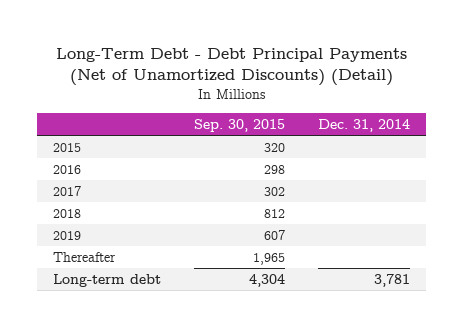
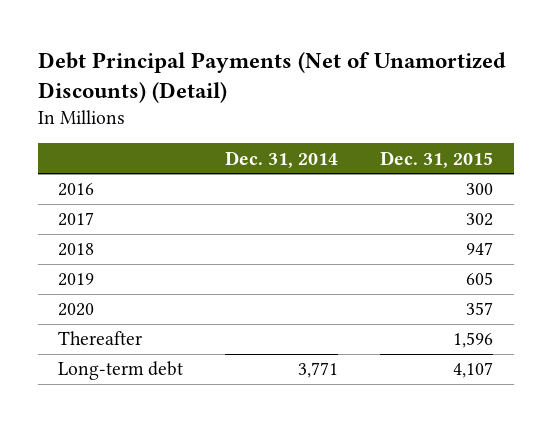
- Long-Term Debt - Debt Principal Payments (Net of Unamortized Discounts) (Detail)
+ Debt Principal Payments (Net of Unamortized Discounts) (Detail)
- | Sep. 30, 2015 | Dec. 31, 2014
+ | Dec. 31, 2014 | Dec. 31, 2015
- 2015 | 320 |
+ 2020 | | 357
- Long-term debt | 4,304 | 3,781
+ Long-term debt | 3,771 | 4,107

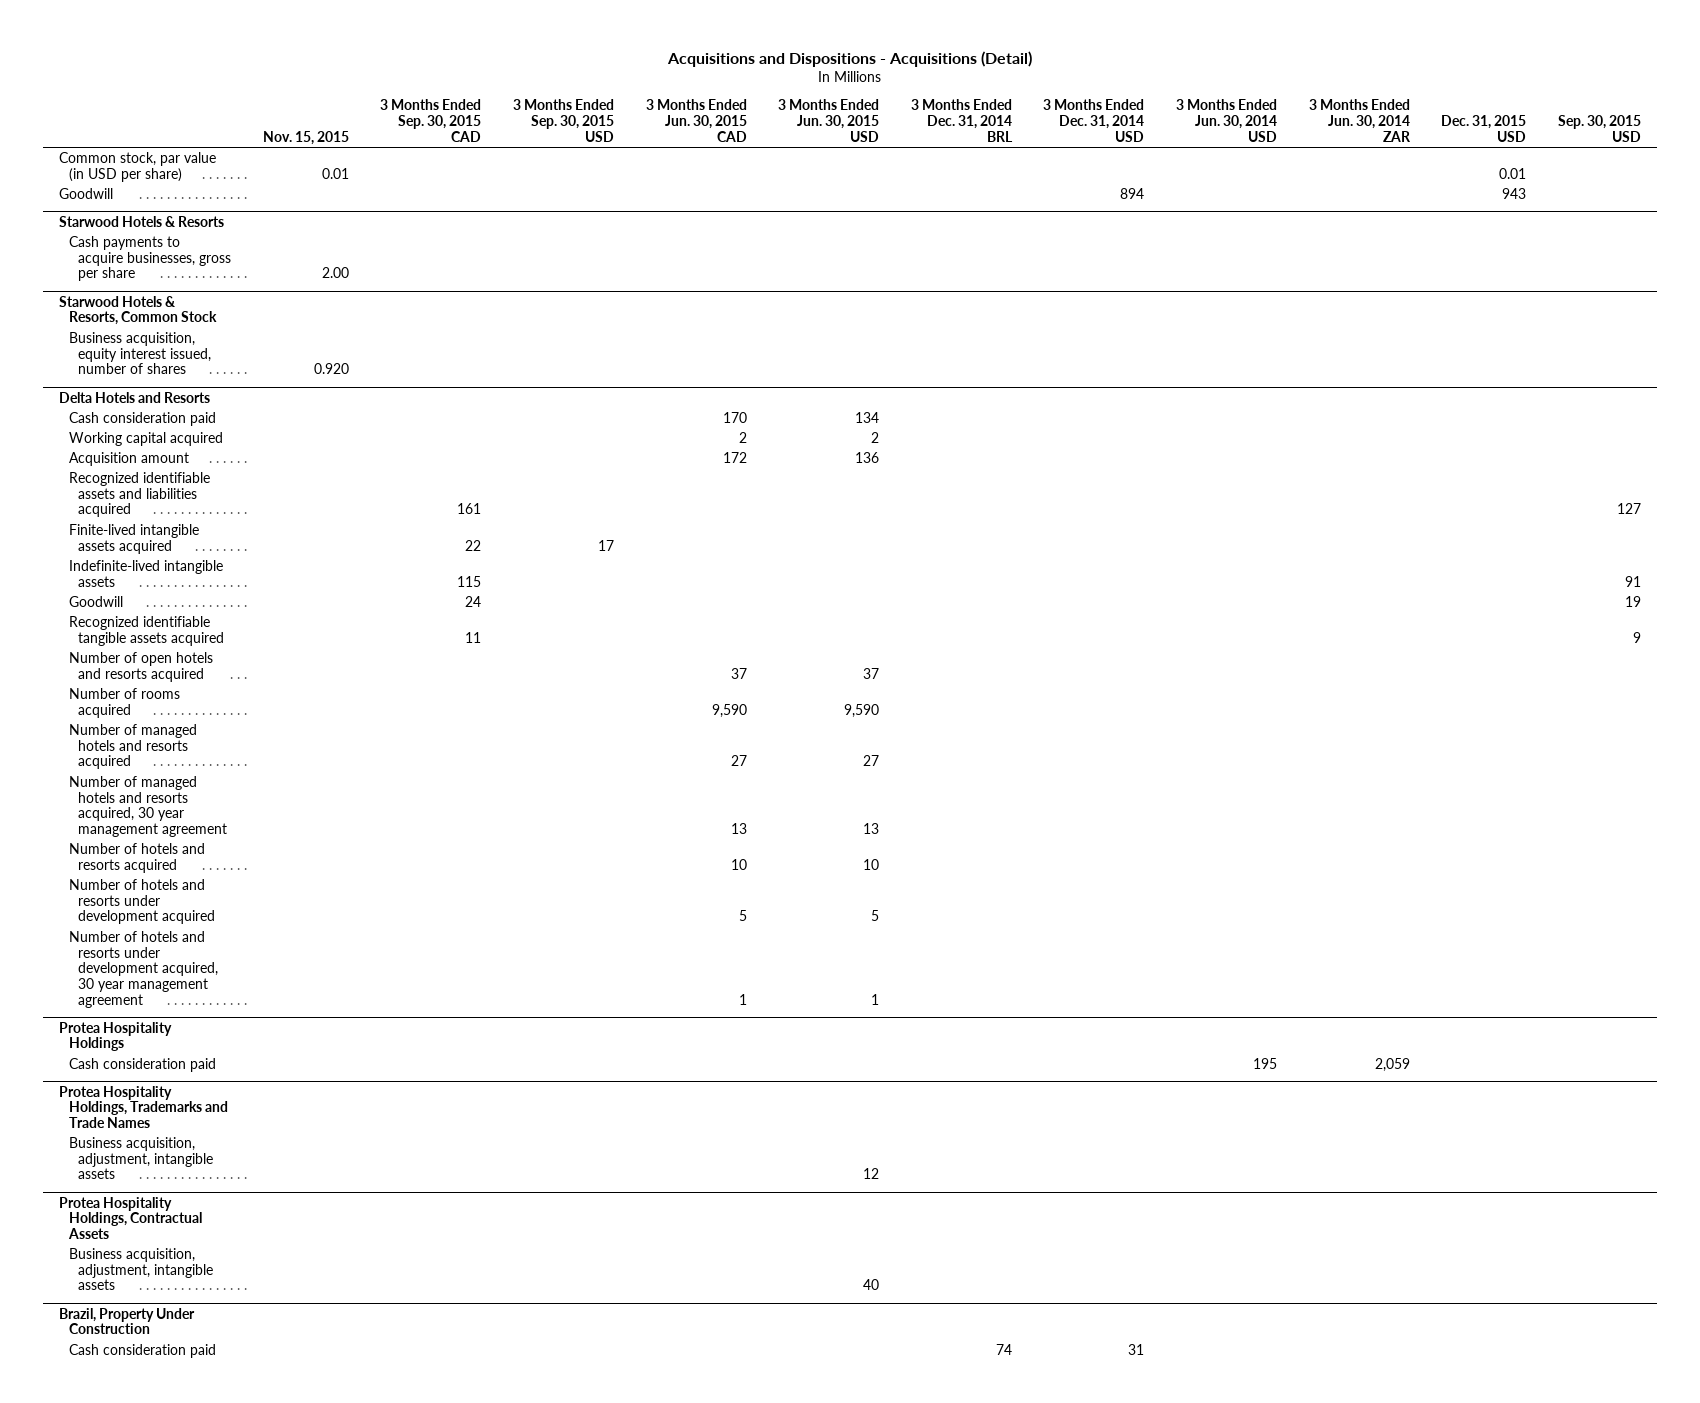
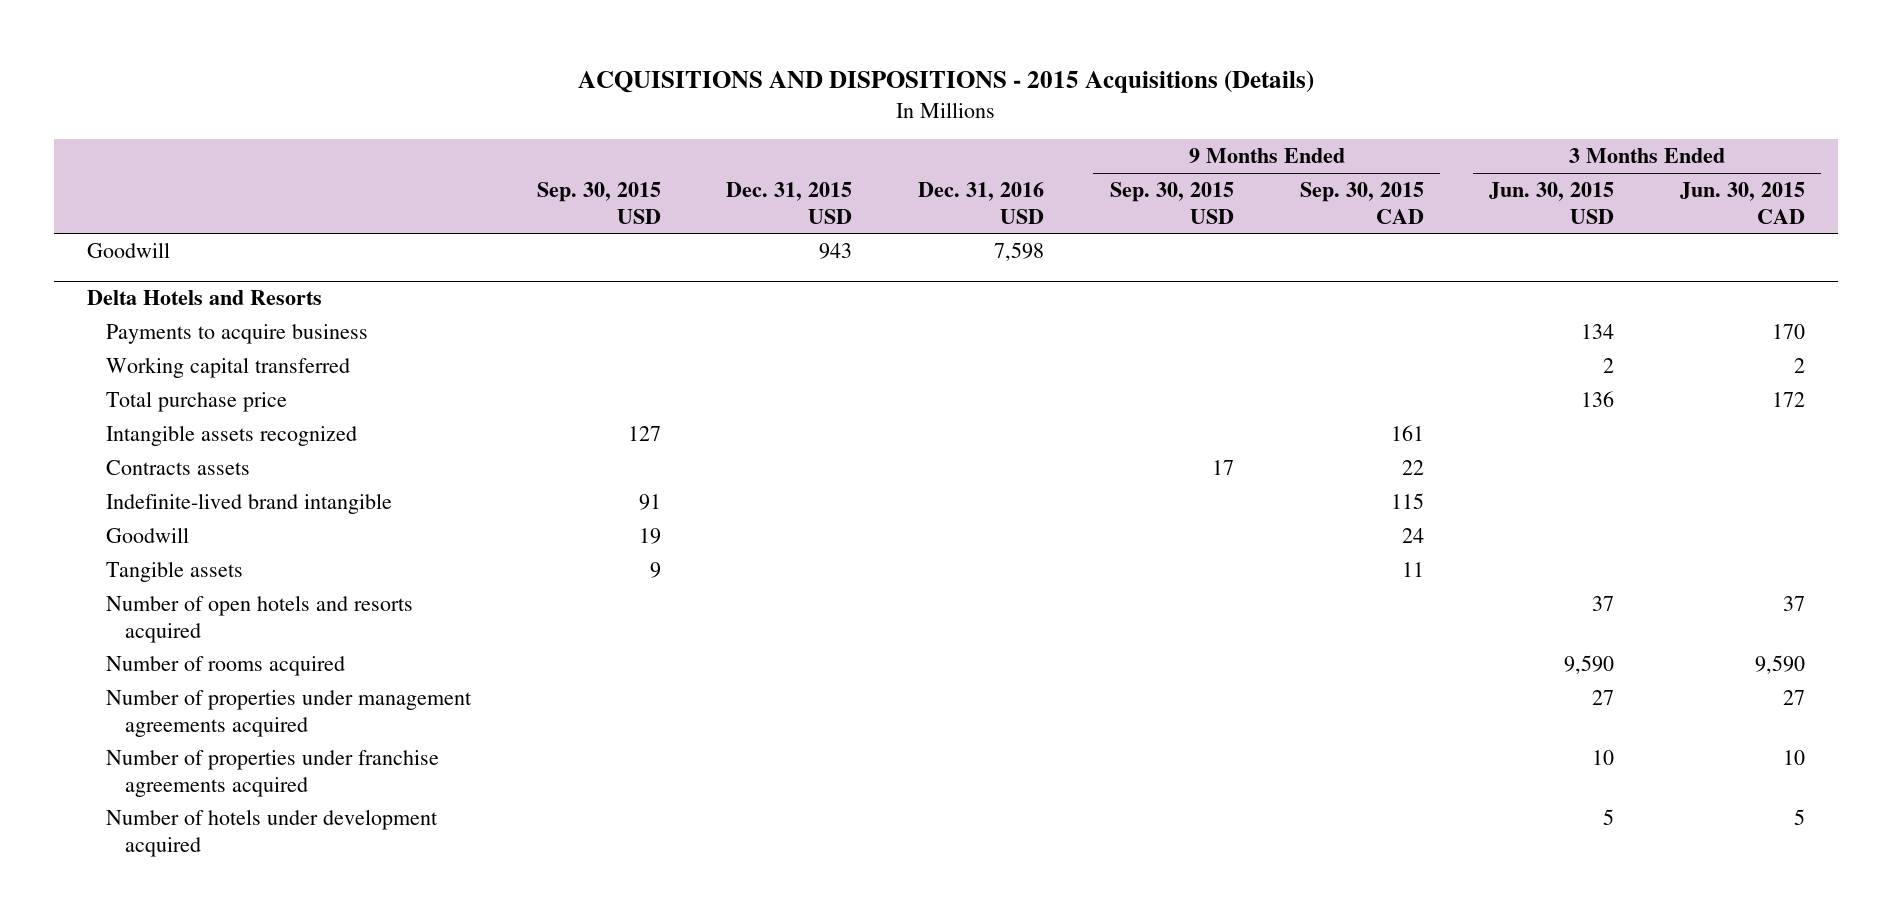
- Acquisitions and Dispositions - Acquisitions (Detail)
+ ACQUISITIONS AND DISPOSITIONS - 2015 Acquisitions (Details)
- | Nov. 15, 2015 | 3 Months Ended Sep. 30, 2015 CAD | 3 Months Ended Sep. 30, 2015 USD | 3 Months Ended Jun. 30, 2015 CAD | 3 Months Ended Jun. 30, 2015 USD | 3 Months Ended Dec. 31, 2014 BRL | 3 Months Ended Dec. 31, 2014 USD | 3 Months Ended Jun. 30, 2014 USD | 3 Months Ended Jun. 30, 2014 ZAR | Dec. 31, 2015 USD | Sep. 30, 2015 USD
+ | Sep. 30, 2015 USD | Dec. 31, 2015 USD | Dec. 31, 2016 USD | 9 Months Ended Sep. 30, 2015 USD | 9 Months Ended Sep. 30, 2015 CAD | 3 Months Ended Jun. 30, 2015 USD | 3 Months Ended Jun. 30, 2015 CAD
- Common stock, par value (in USD per share) | 0.01 | | | | | | | | | 0.01 |
- Starwood Hotels & Resorts
- Cash payments to acquire businesses, gross per share | 2.00 | | | | | | | | | |
- Starwood Hotels & Resorts, Common Stock
- Business acquisition, equity interest issued, number of shares | 0.920 | | | | | | | | | |
@ Delta Hotels and Resorts
- Cash consideration paid | | | | 170 | 134 | | | | | |
- Working capital acquired | | | | 2 | 2 | | | | | |
- Acquisition amount | | | | 172 | 136 | | | | | |
- Recognized identifiable assets and liabilities acquired | | 161 | | | | | | | | | 127
- Finite-lived intangible assets acquired | | 22 | 17 | | | | | | | |
- Indefinite-lived intangible assets | | 115 | | | | | | | | | 91
+ Payments to acquire business | | | | | | 134 | 170
+ Working capital transferred | | | | | | 2 | 2
+ Total purchase price | | | | | | 136 | 172
+ Intangible assets recognized | 127 | | | | 161 | |
+ Contracts assets | | | | 17 | 22 | |
+ Indefinite-lived brand intangible | 91 | | | | 115 | |
- Recognized identifiable tangible assets acquired | | 11 | | | | | | | | | 9
+ Tangible assets | 9 | | | | 11 | |
- Number of managed hotels and resorts acquired | | | | 27 | 27 | | | | | |
- Number of managed hotels and resorts acquired, 30 year management agreement | | | | 13 | 13 | | | | | |
- Number of hotels and resorts acquired | | | | 10 | 10 | | | | | |
- Number of hotels and resorts under development acquired | | | | 5 | 5 | | | | | |
- Number of hotels and resorts under development acquired, 30 year management agreement | | | | 1 | 1 | | | | | |
- Protea Hospitality Holdings
- Cash consideration paid | | | | | | | | 195 | 2,059 | |
- Protea Hospitality Holdings, Trademarks and Trade Names
- Business acquisition, adjustment, intangible assets | | | | | 12 | | | | | |
- Protea Hospitality Holdings, Contractual Assets
- Business acquisition, adjustment, intangible assets | | | | | 40 | | | | | |
- Brazil, Property Under Construction
- Cash consideration paid | | | | | | 74 | 31 | | | |
@ Delta Hotels and Resorts
+ Number of properties under management agreements acquired | | | | | | 27 | 27
+ Number of properties under franchise agreements acquired | | | | | | 10 | 10
+ Number of hotels under development acquired | | | | | | 5 | 5

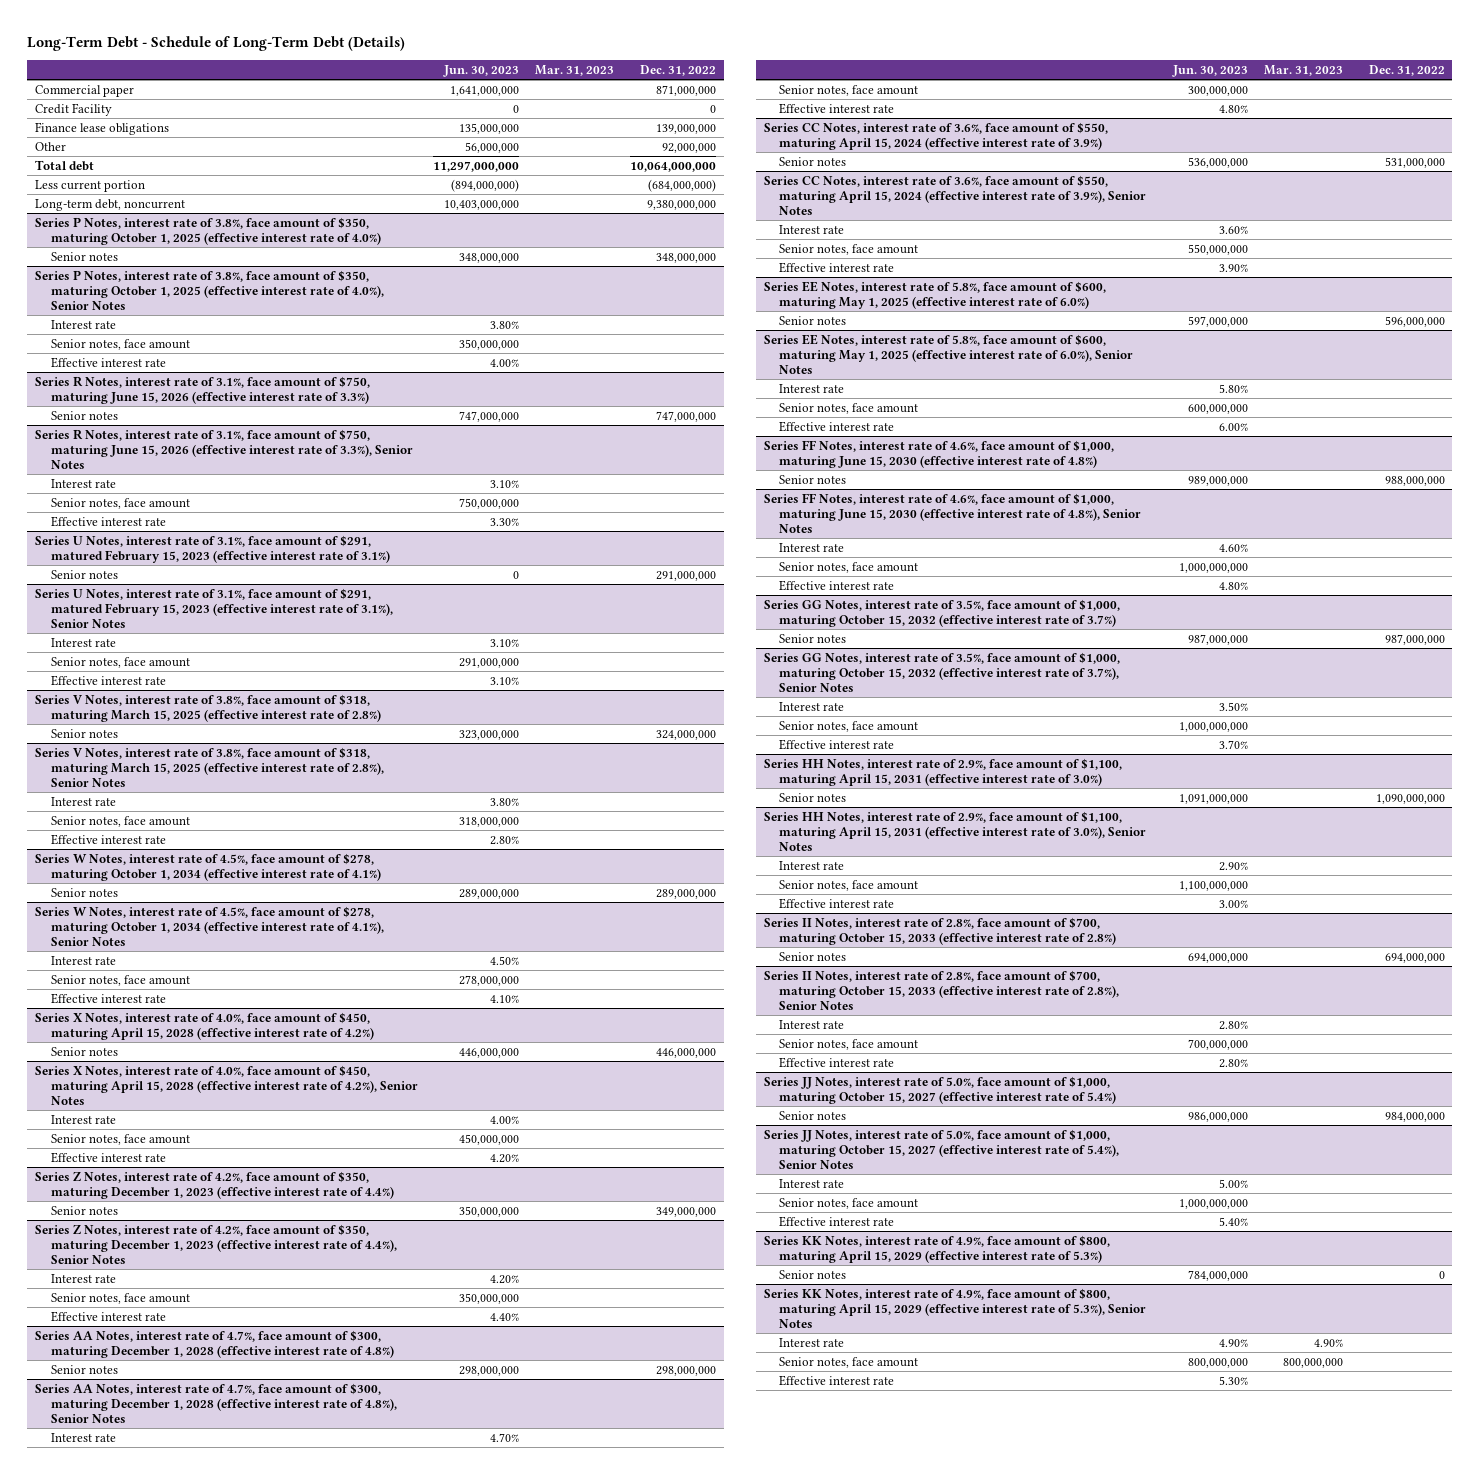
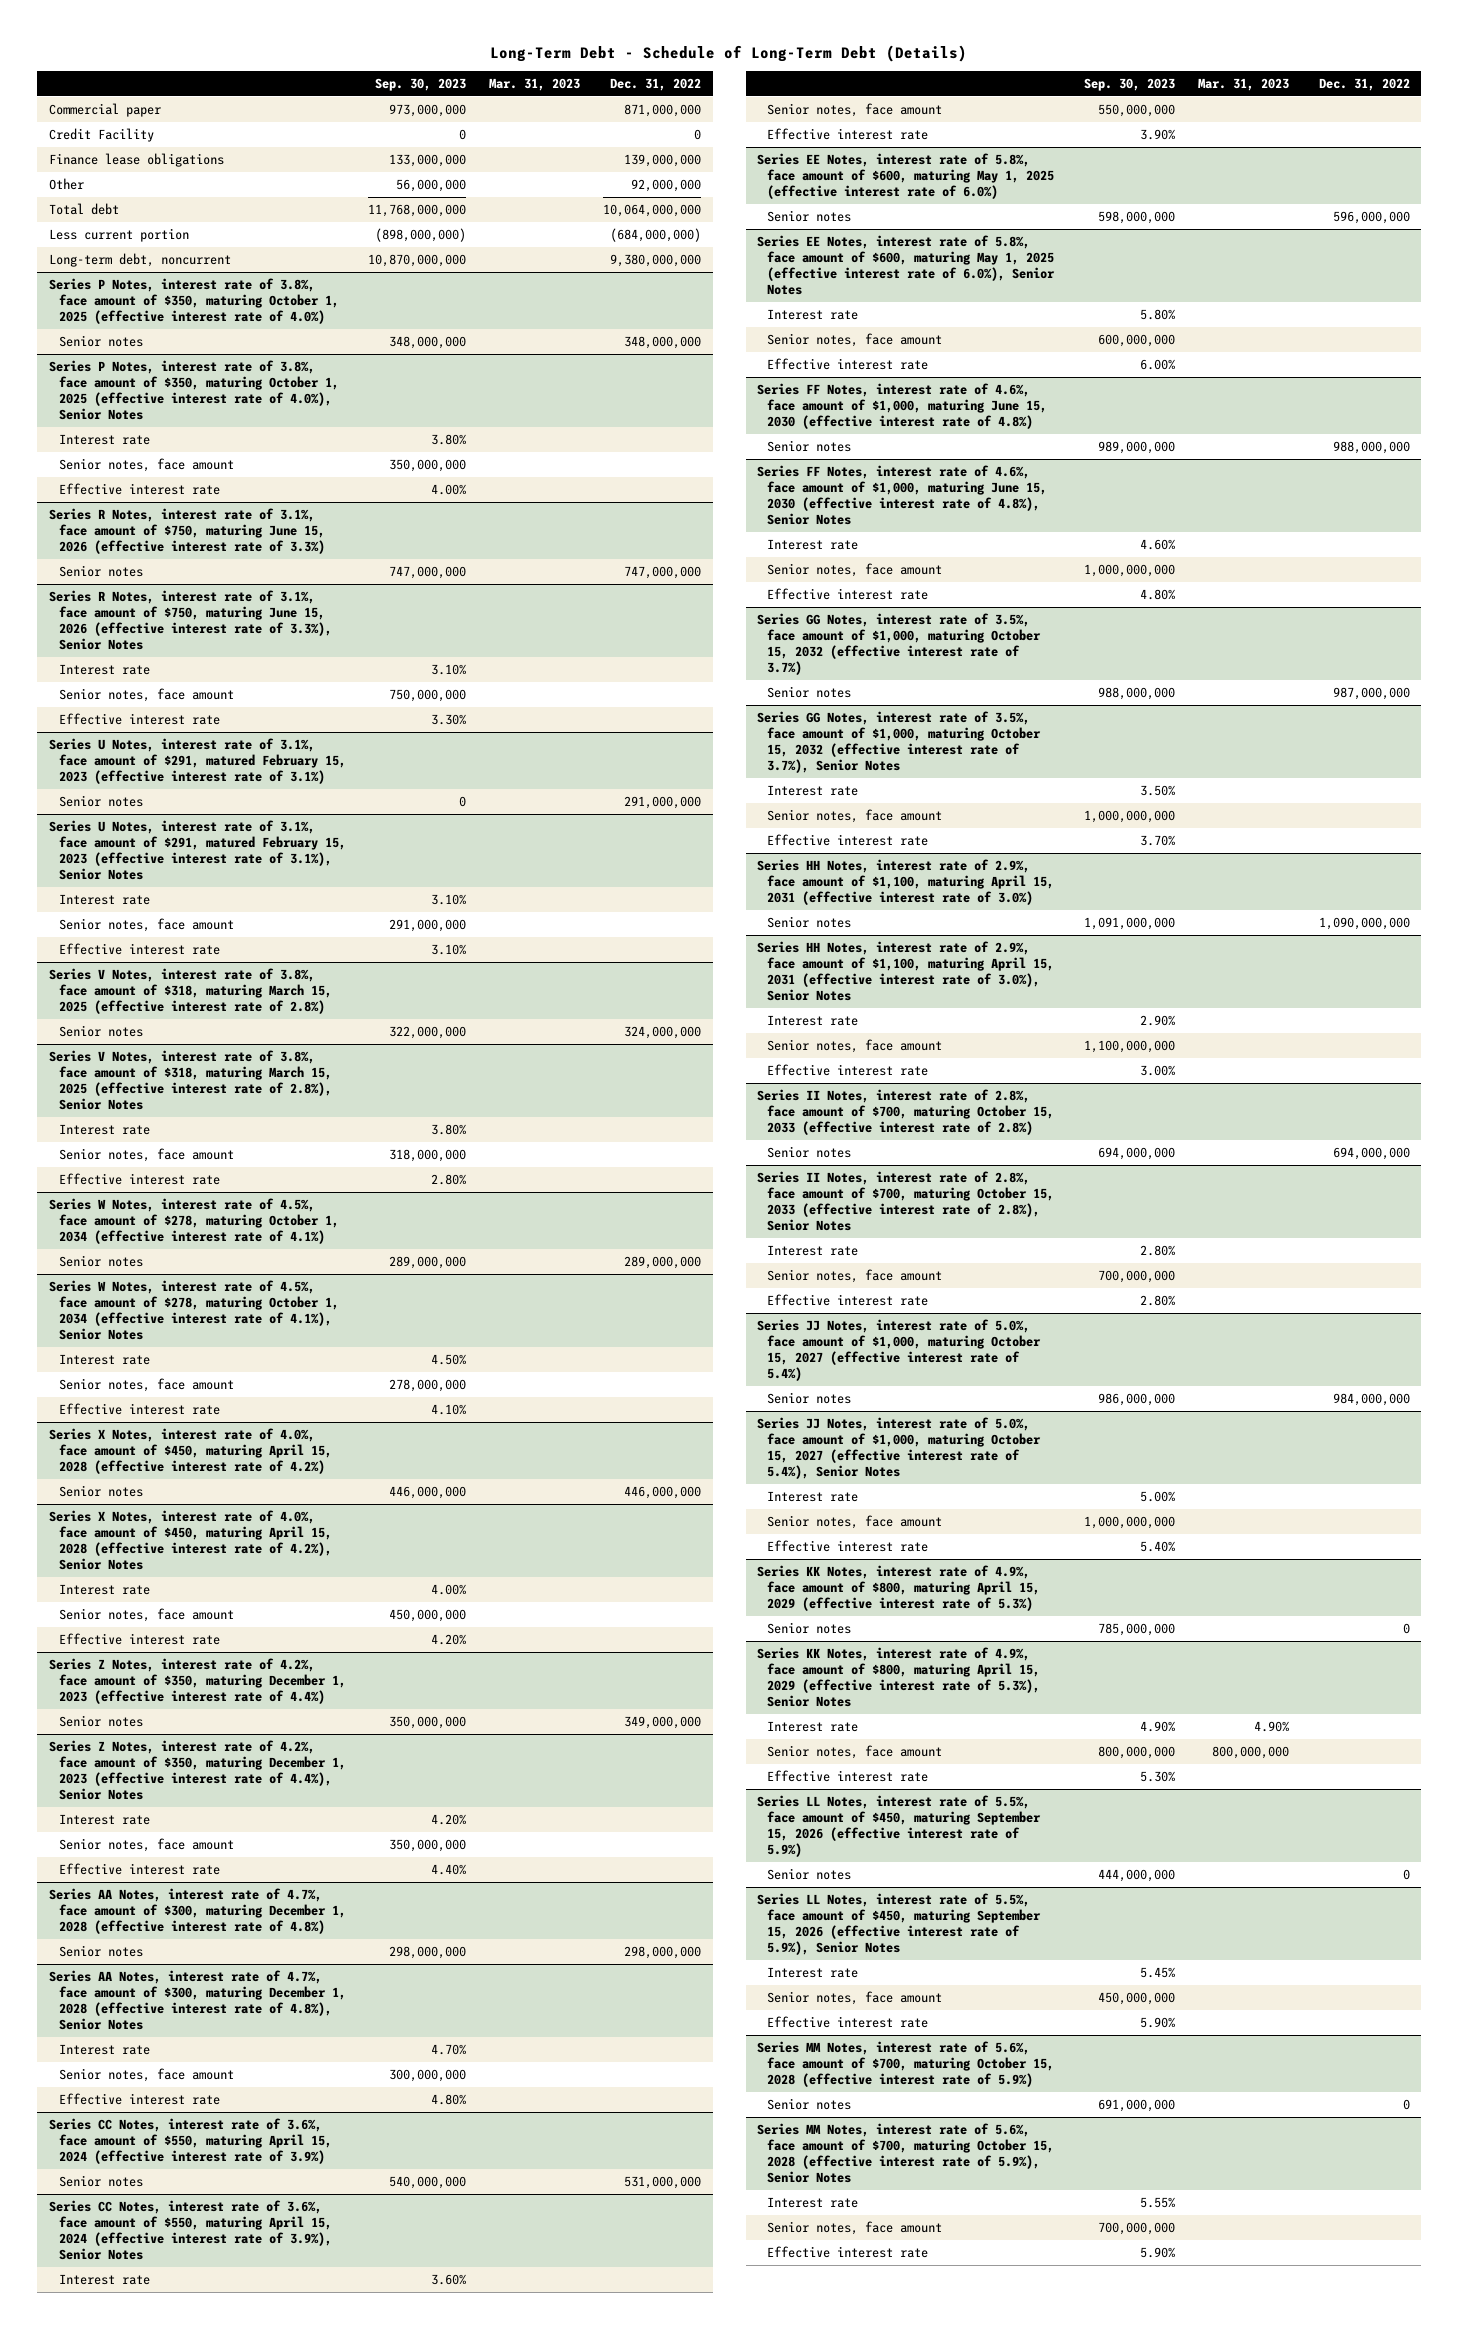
- | Jun. 30, 2023 | Mar. 31, 2023 | Dec. 31, 2022
+ | Sep. 30, 2023 | Mar. 31, 2023 | Dec. 31, 2022
+ Series LL Notes, interest rate of 5.5%, face amount of $450, maturing September 15, 2026 (effective interest rate of 5.9%)
+ Senior notes | 444,000,000 | | 0
+ Series LL Notes, interest rate of 5.5%, face amount of $450, maturing September 15, 2026 (effective interest rate of 5.9%), Senior Notes
+ Interest rate | 5.45% | |
+ Senior notes, face amount | 450,000,000 | |
+ Effective interest rate | 5.90% | |
+ Series MM Notes, interest rate of 5.6%, face amount of $700, maturing October 15, 2028 (effective interest rate of 5.9%)
+ Senior notes | 691,000,000 | | 0
+ Series MM Notes, interest rate of 5.6%, face amount of $700, maturing October 15, 2028 (effective interest rate of 5.9%), Senior Notes
+ Interest rate | 5.55% | |
+ Senior notes, face amount | 700,000,000 | |
+ Effective interest rate | 5.90% | |

